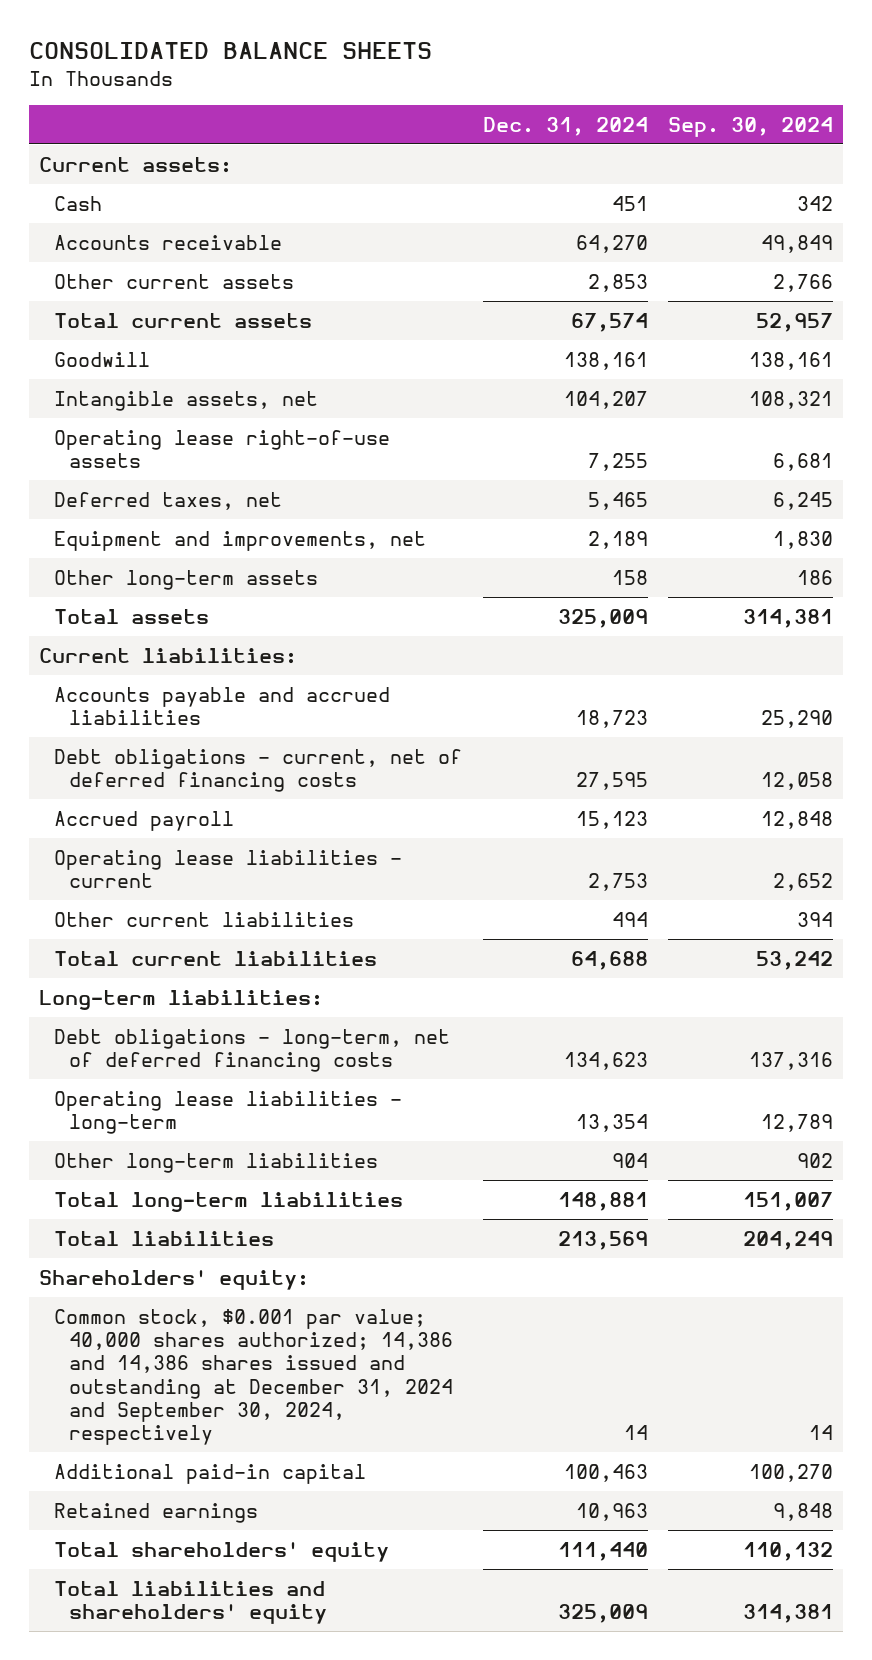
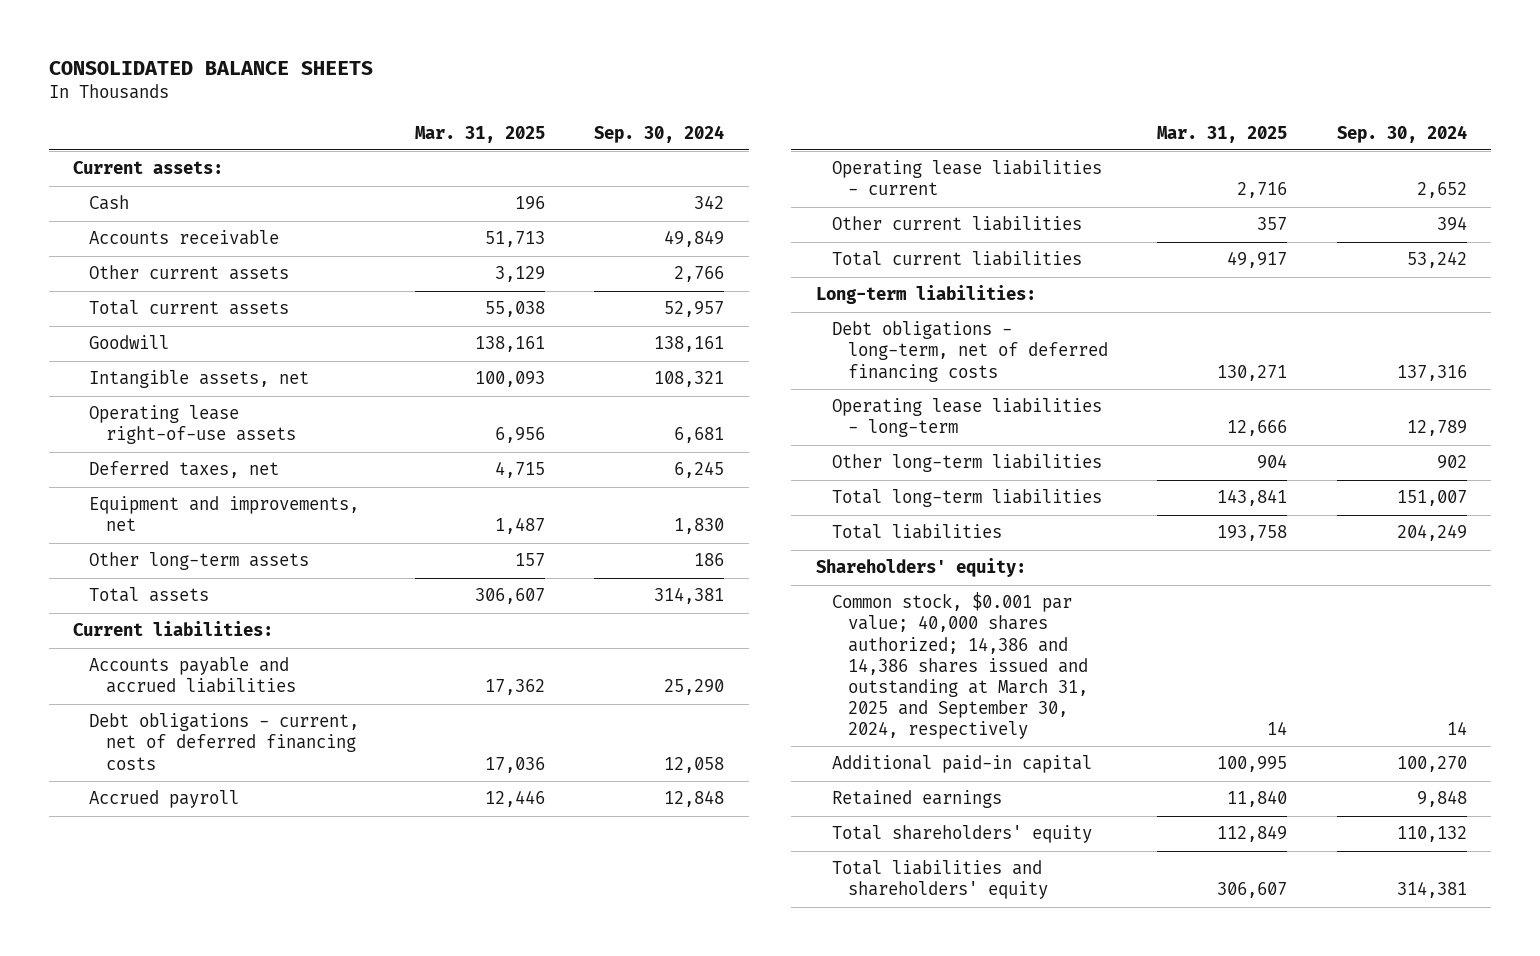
- | Dec. 31, 2024 | Sep. 30, 2024
+ | Mar. 31, 2025 | Sep. 30, 2024
- Common stock, $0.001 par value; 40,000 shares authorized; 14,386 and 14,386 shares issued and outstanding at December 31, 2024 and September 30, 2024, respectively | 14 | 14
+ Common stock, $0.001 par value; 40,000 shares authorized; 14,386 and 14,386 shares issued and outstanding at March 31, 2025 and September 30, 2024, respectively | 14 | 14

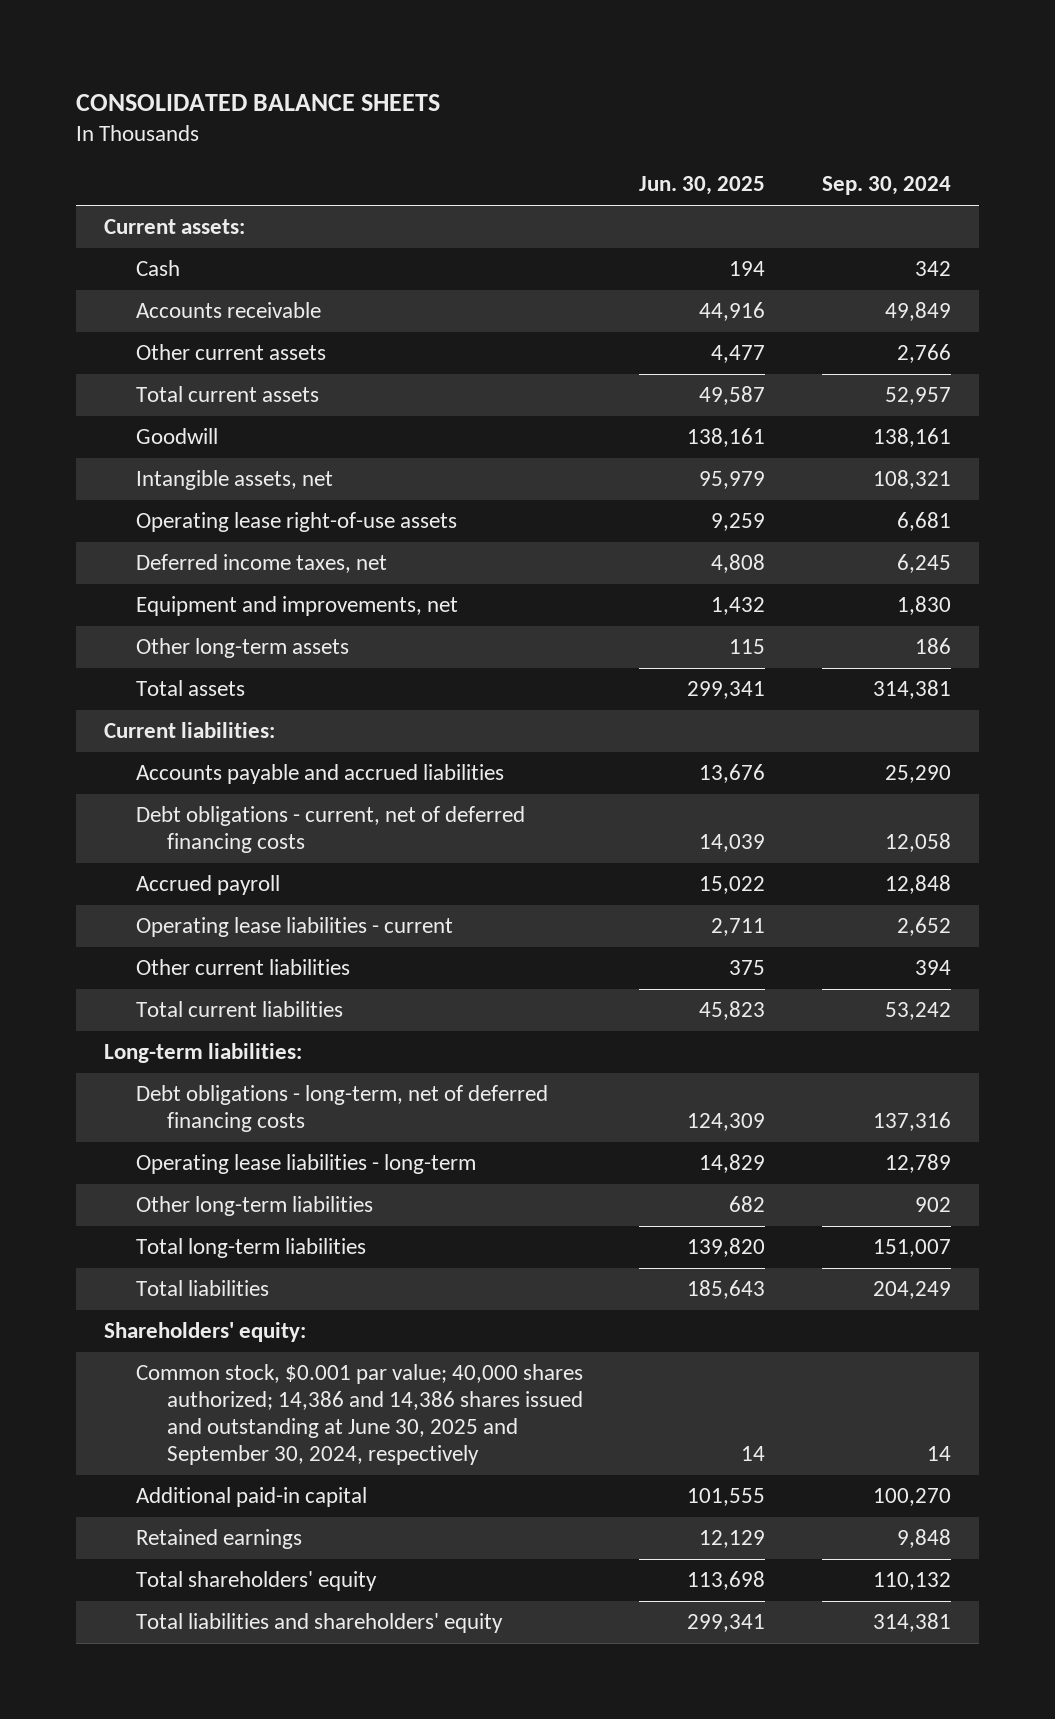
- | Mar. 31, 2025 | Sep. 30, 2024
+ | Jun. 30, 2025 | Sep. 30, 2024
- Deferred taxes, net | 4,715 | 6,245
+ Deferred income taxes, net | 4,808 | 6,245
- Common stock, $0.001 par value; 40,000 shares authorized; 14,386 and 14,386 shares issued and outstanding at March 31, 2025 and September 30, 2024, respectively | 14 | 14
+ Common stock, $0.001 par value; 40,000 shares authorized; 14,386 and 14,386 shares issued and outstanding at June 30, 2025 and September 30, 2024, respectively | 14 | 14

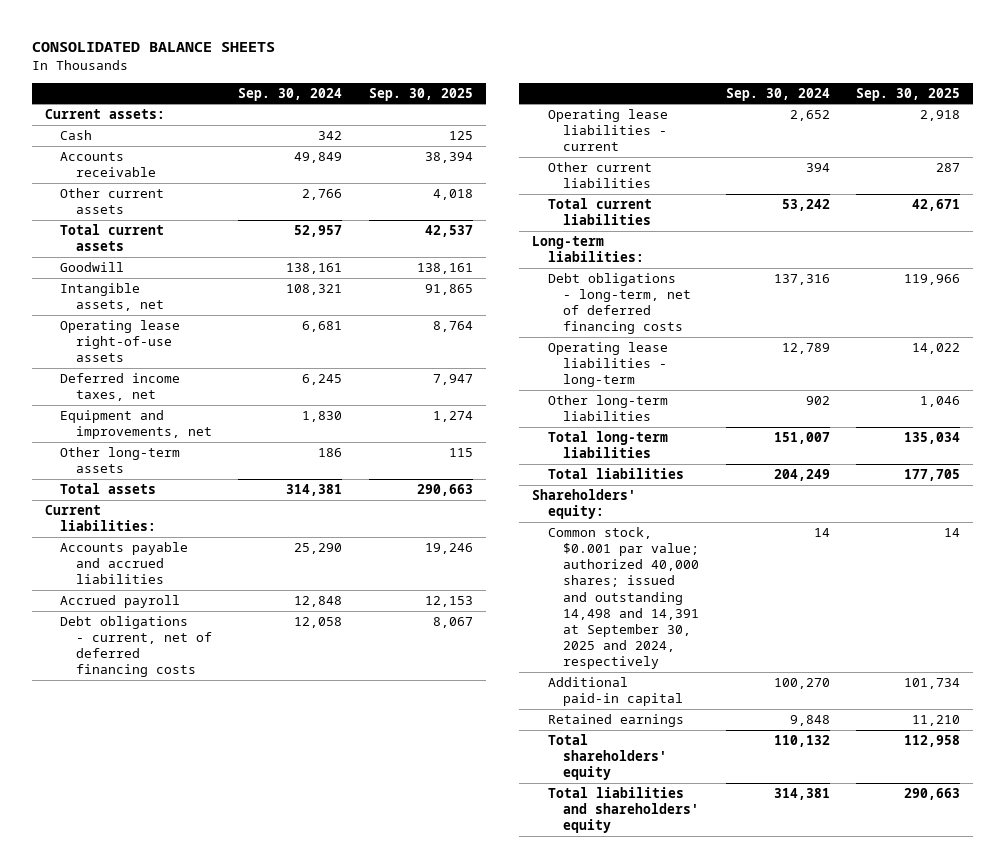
- | Jun. 30, 2025 | Sep. 30, 2024
+ | Sep. 30, 2024 | Sep. 30, 2025
moved down: Debt obligations - current, net of deferred financing costs | 12,058 | 8,067
- Common stock, $0.001 par value; 40,000 shares authorized; 14,386 and 14,386 shares issued and outstanding at June 30, 2025 and September 30, 2024, respectively | 14 | 14
+ Common stock, $0.001 par value; authorized 40,000 shares; issued and outstanding 14,498 and 14,391 at September 30, 2025 and 2024, respectively | 14 | 14

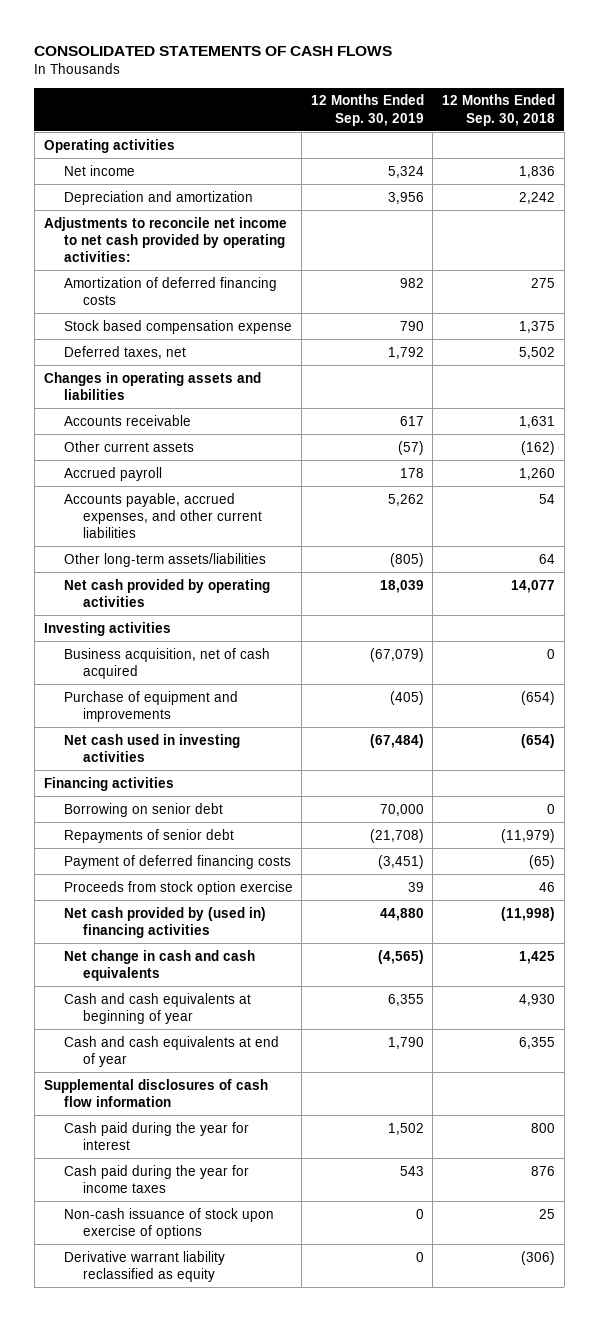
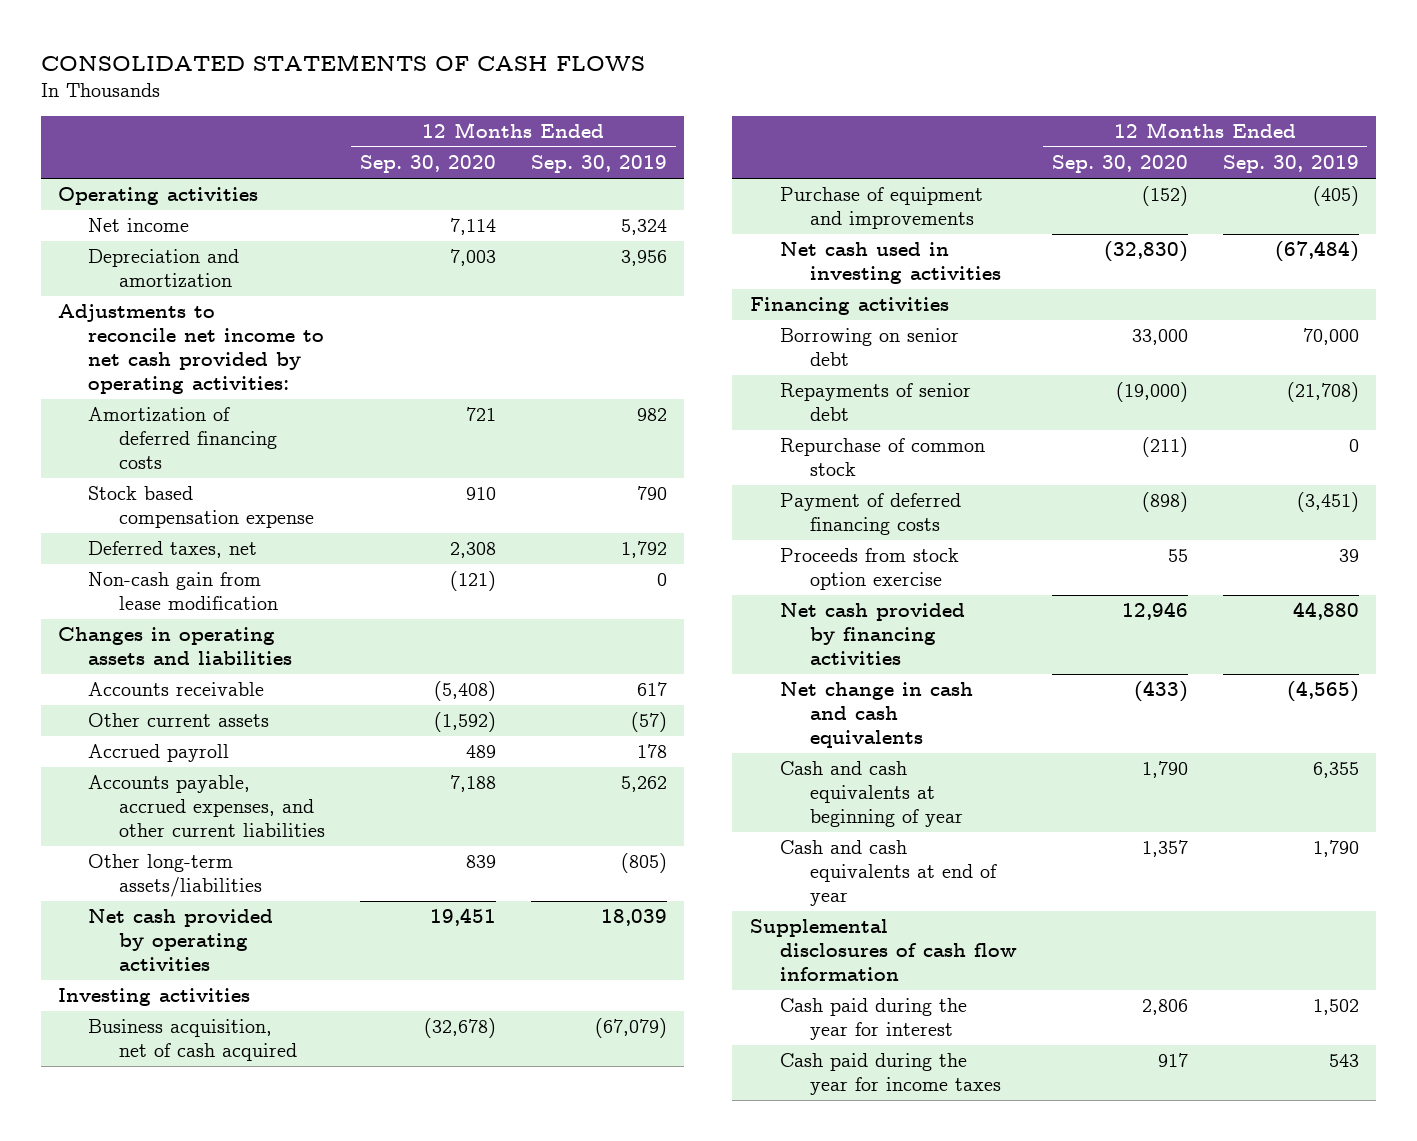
- | 12 Months Ended Sep. 30, 2019 | 12 Months Ended Sep. 30, 2018
+ | 12 Months Ended Sep. 30, 2020 | 12 Months Ended Sep. 30, 2019
+ Non-cash gain from lease modification | (121) | 0
+ Repurchase of common stock | (211) | 0
- Net cash provided by (used in) financing activities | 44,880 | (11,998)
+ Net cash provided by financing activities | 12,946 | 44,880
- Non-cash issuance of stock upon exercise of options | 0 | 25
- Derivative warrant liability reclassified as equity | 0 | (306)

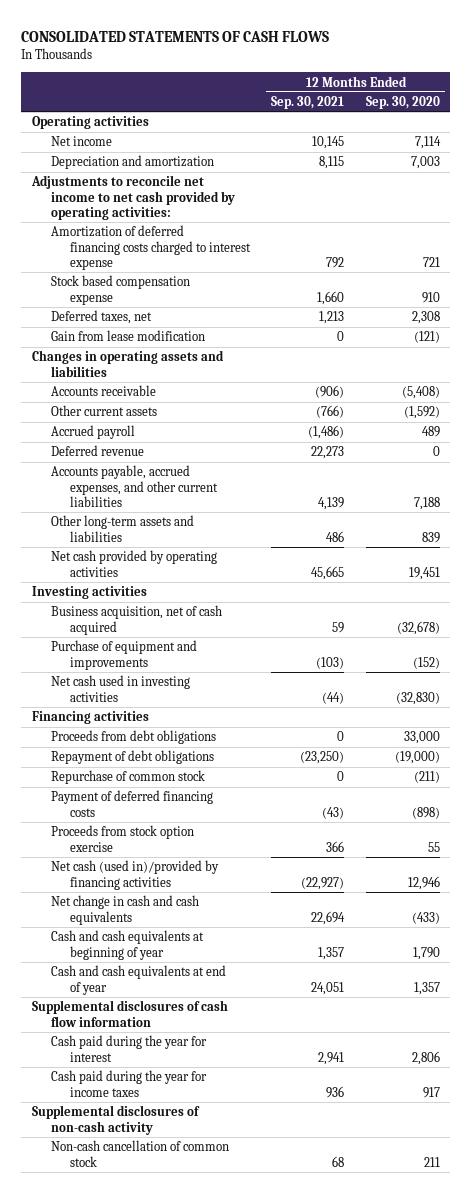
- | 12 Months Ended Sep. 30, 2020 | 12 Months Ended Sep. 30, 2019
+ | 12 Months Ended Sep. 30, 2021 | 12 Months Ended Sep. 30, 2020
- Amortization of deferred financing costs | 721 | 982
+ Amortization of deferred financing costs charged to interest expense | 792 | 721
- Non-cash gain from lease modification | (121) | 0
+ Gain from lease modification | 0 | (121)
+ Deferred revenue | 22,273 | 0
- Other long-term assets/liabilities | 839 | (805)
+ Other long-term assets and liabilities | 486 | 839
- Borrowing on senior debt | 33,000 | 70,000
- Repayments of senior debt | (19,000) | (21,708)
+ Proceeds from debt obligations | 0 | 33,000
+ Repayment of debt obligations | (23,250) | (19,000)
- Net cash provided by financing activities | 12,946 | 44,880
+ Net cash (used in)/provided by financing activities | (22,927) | 12,946
+ Supplemental disclosures of non-cash activity
+ Non-cash cancellation of common stock | 68 | 211

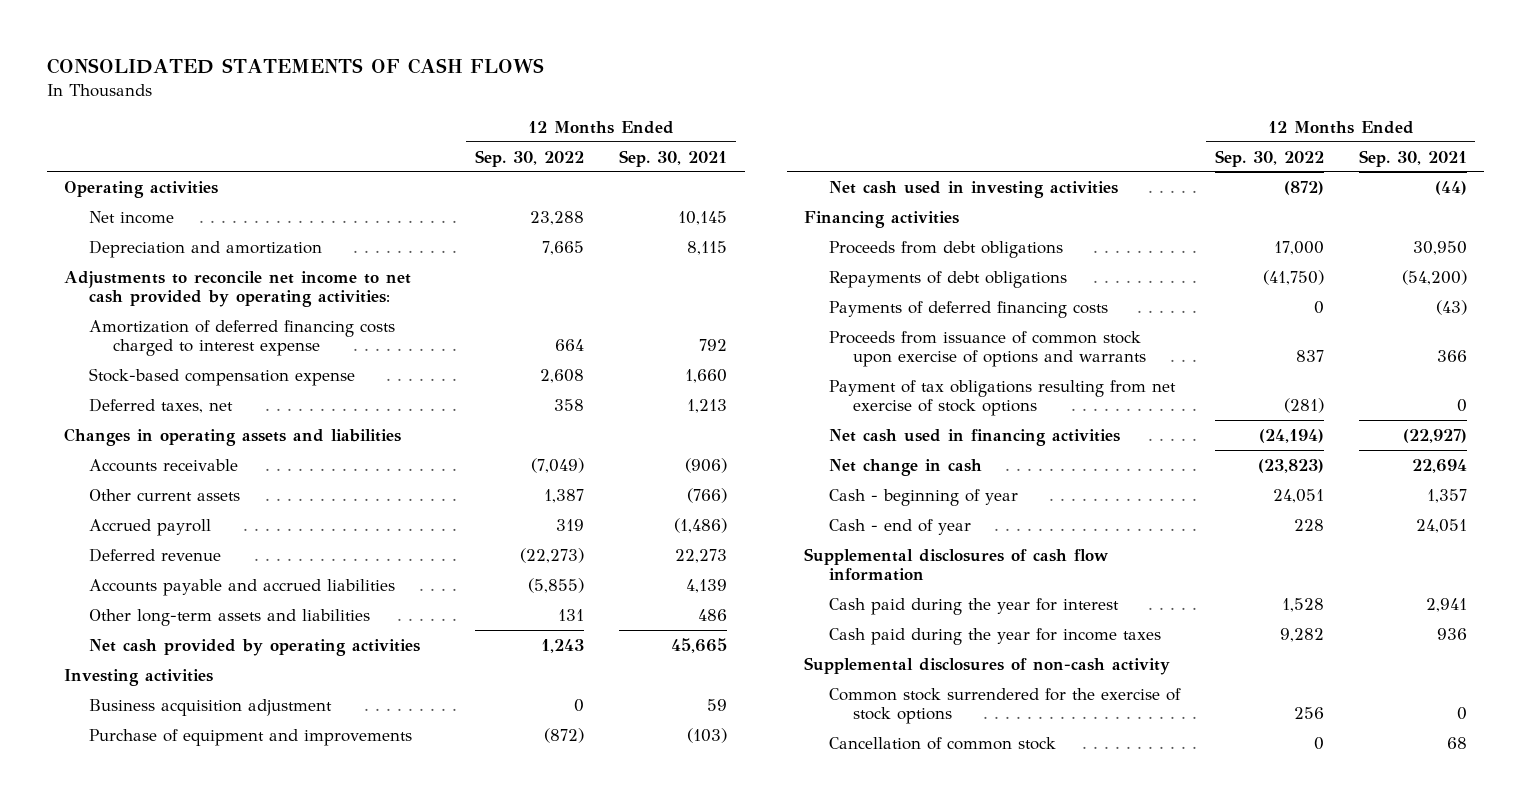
- | 12 Months Ended Sep. 30, 2021 | 12 Months Ended Sep. 30, 2020
+ | 12 Months Ended Sep. 30, 2022 | 12 Months Ended Sep. 30, 2021
- Stock based compensation expense | 1,660 | 910
+ Stock-based compensation expense | 2,608 | 1,660
- Gain from lease modification | 0 | (121)
- Accounts payable, accrued expenses, and other current liabilities | 4,139 | 7,188
+ Accounts payable and accrued liabilities | (5,855) | 4,139
- Business acquisition, net of cash acquired | 59 | (32,678)
+ Business acquisition adjustment | 0 | 59
- Proceeds from debt obligations | 0 | 33,000
- Repayment of debt obligations | (23,250) | (19,000)
- Repurchase of common stock | 0 | (211)
- Payment of deferred financing costs | (43) | (898)
- Proceeds from stock option exercise | 366 | 55
- Net cash (used in)/provided by financing activities | (22,927) | 12,946
- Net change in cash and cash equivalents | 22,694 | (433)
- Cash and cash equivalents at beginning of year | 1,357 | 1,790
- Cash and cash equivalents at end of year | 24,051 | 1,357
+ Proceeds from debt obligations | 17,000 | 30,950
+ Repayments of debt obligations | (41,750) | (54,200)
+ Payments of deferred financing costs | 0 | (43)
+ Proceeds from issuance of common stock upon exercise of options and warrants | 837 | 366
+ Payment of tax obligations resulting from net exercise of stock options | (281) | 0
+ Net cash used in financing activities | (24,194) | (22,927)
+ Net change in cash | (23,823) | 22,694
+ Cash - beginning of year | 24,051 | 1,357
+ Cash - end of year | 228 | 24,051
- Non-cash cancellation of common stock | 68 | 211
+ Common stock surrendered for the exercise of stock options | 256 | 0
+ Cancellation of common stock | 0 | 68

